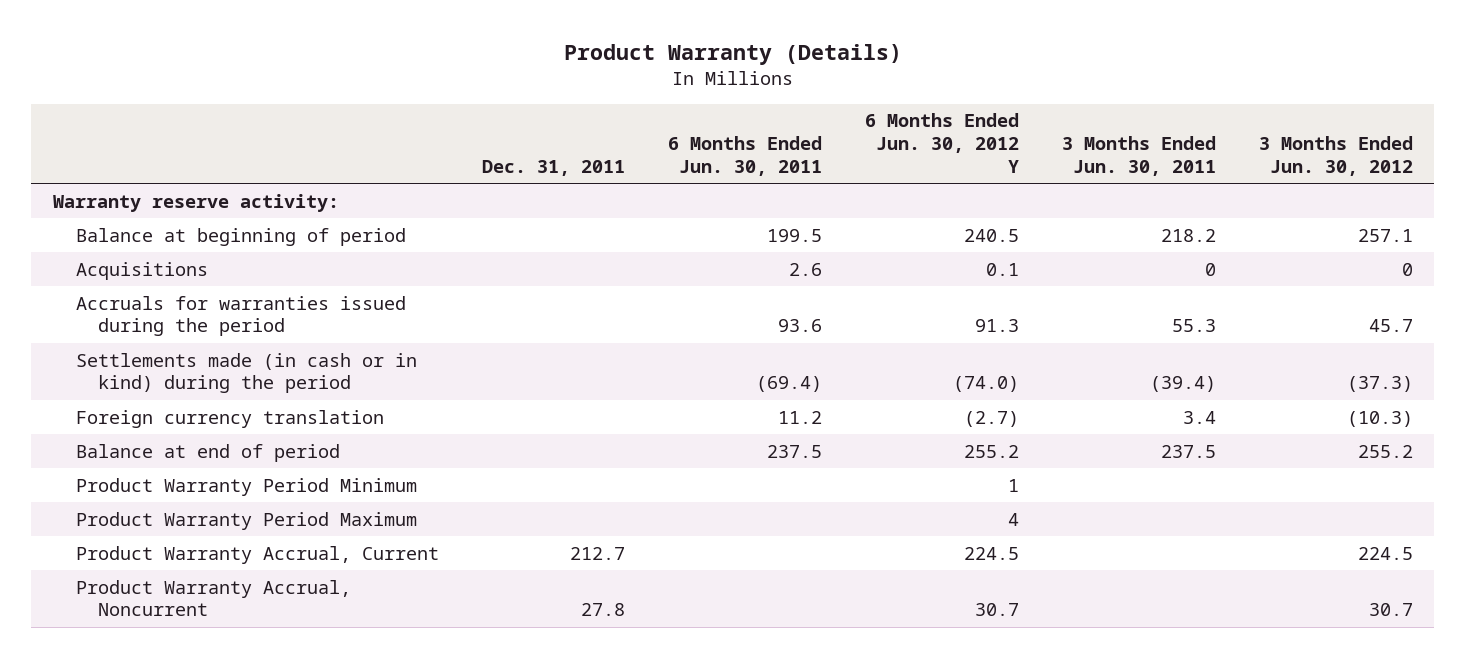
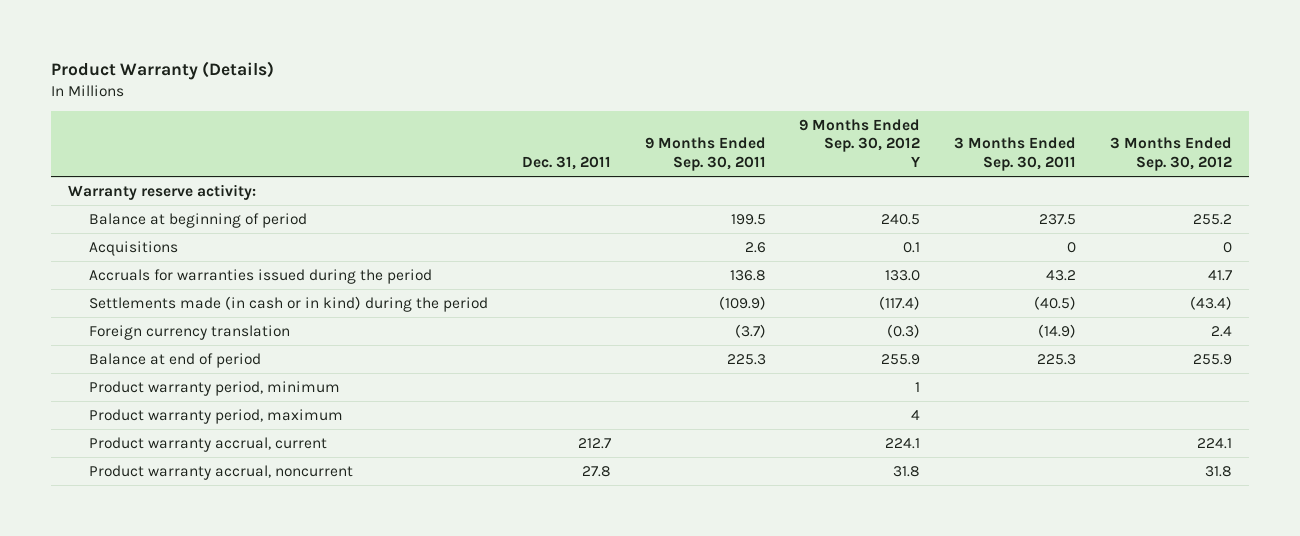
- | Dec. 31, 2011 | 6 Months Ended Jun. 30, 2011 | 6 Months Ended Jun. 30, 2012 Y | 3 Months Ended Jun. 30, 2011 | 3 Months Ended Jun. 30, 2012
+ | Dec. 31, 2011 | 9 Months Ended Sep. 30, 2011 | 9 Months Ended Sep. 30, 2012 Y | 3 Months Ended Sep. 30, 2011 | 3 Months Ended Sep. 30, 2012
- Product Warranty Period Minimum | | | 1 | |
- Product Warranty Period Maximum | | | 4 | |
- Product Warranty Accrual, Current | 212.7 | | 224.5 | | 224.5
- Product Warranty Accrual, Noncurrent | 27.8 | | 30.7 | | 30.7
+ Product warranty period, minimum | | | 1 | |
+ Product warranty period, maximum | | | 4 | |
+ Product warranty accrual, current | 212.7 | | 224.1 | | 224.1
+ Product warranty accrual, noncurrent | 27.8 | | 31.8 | | 31.8

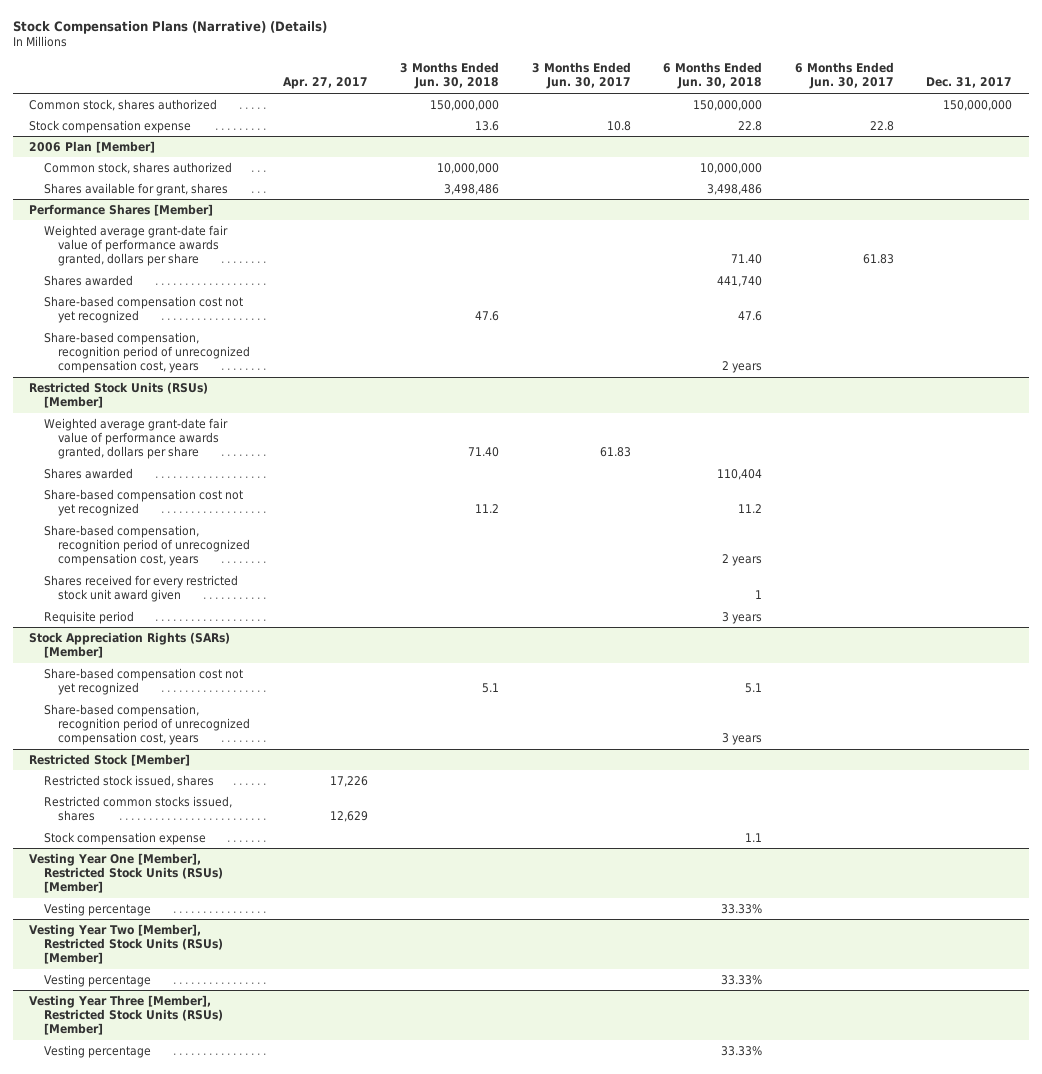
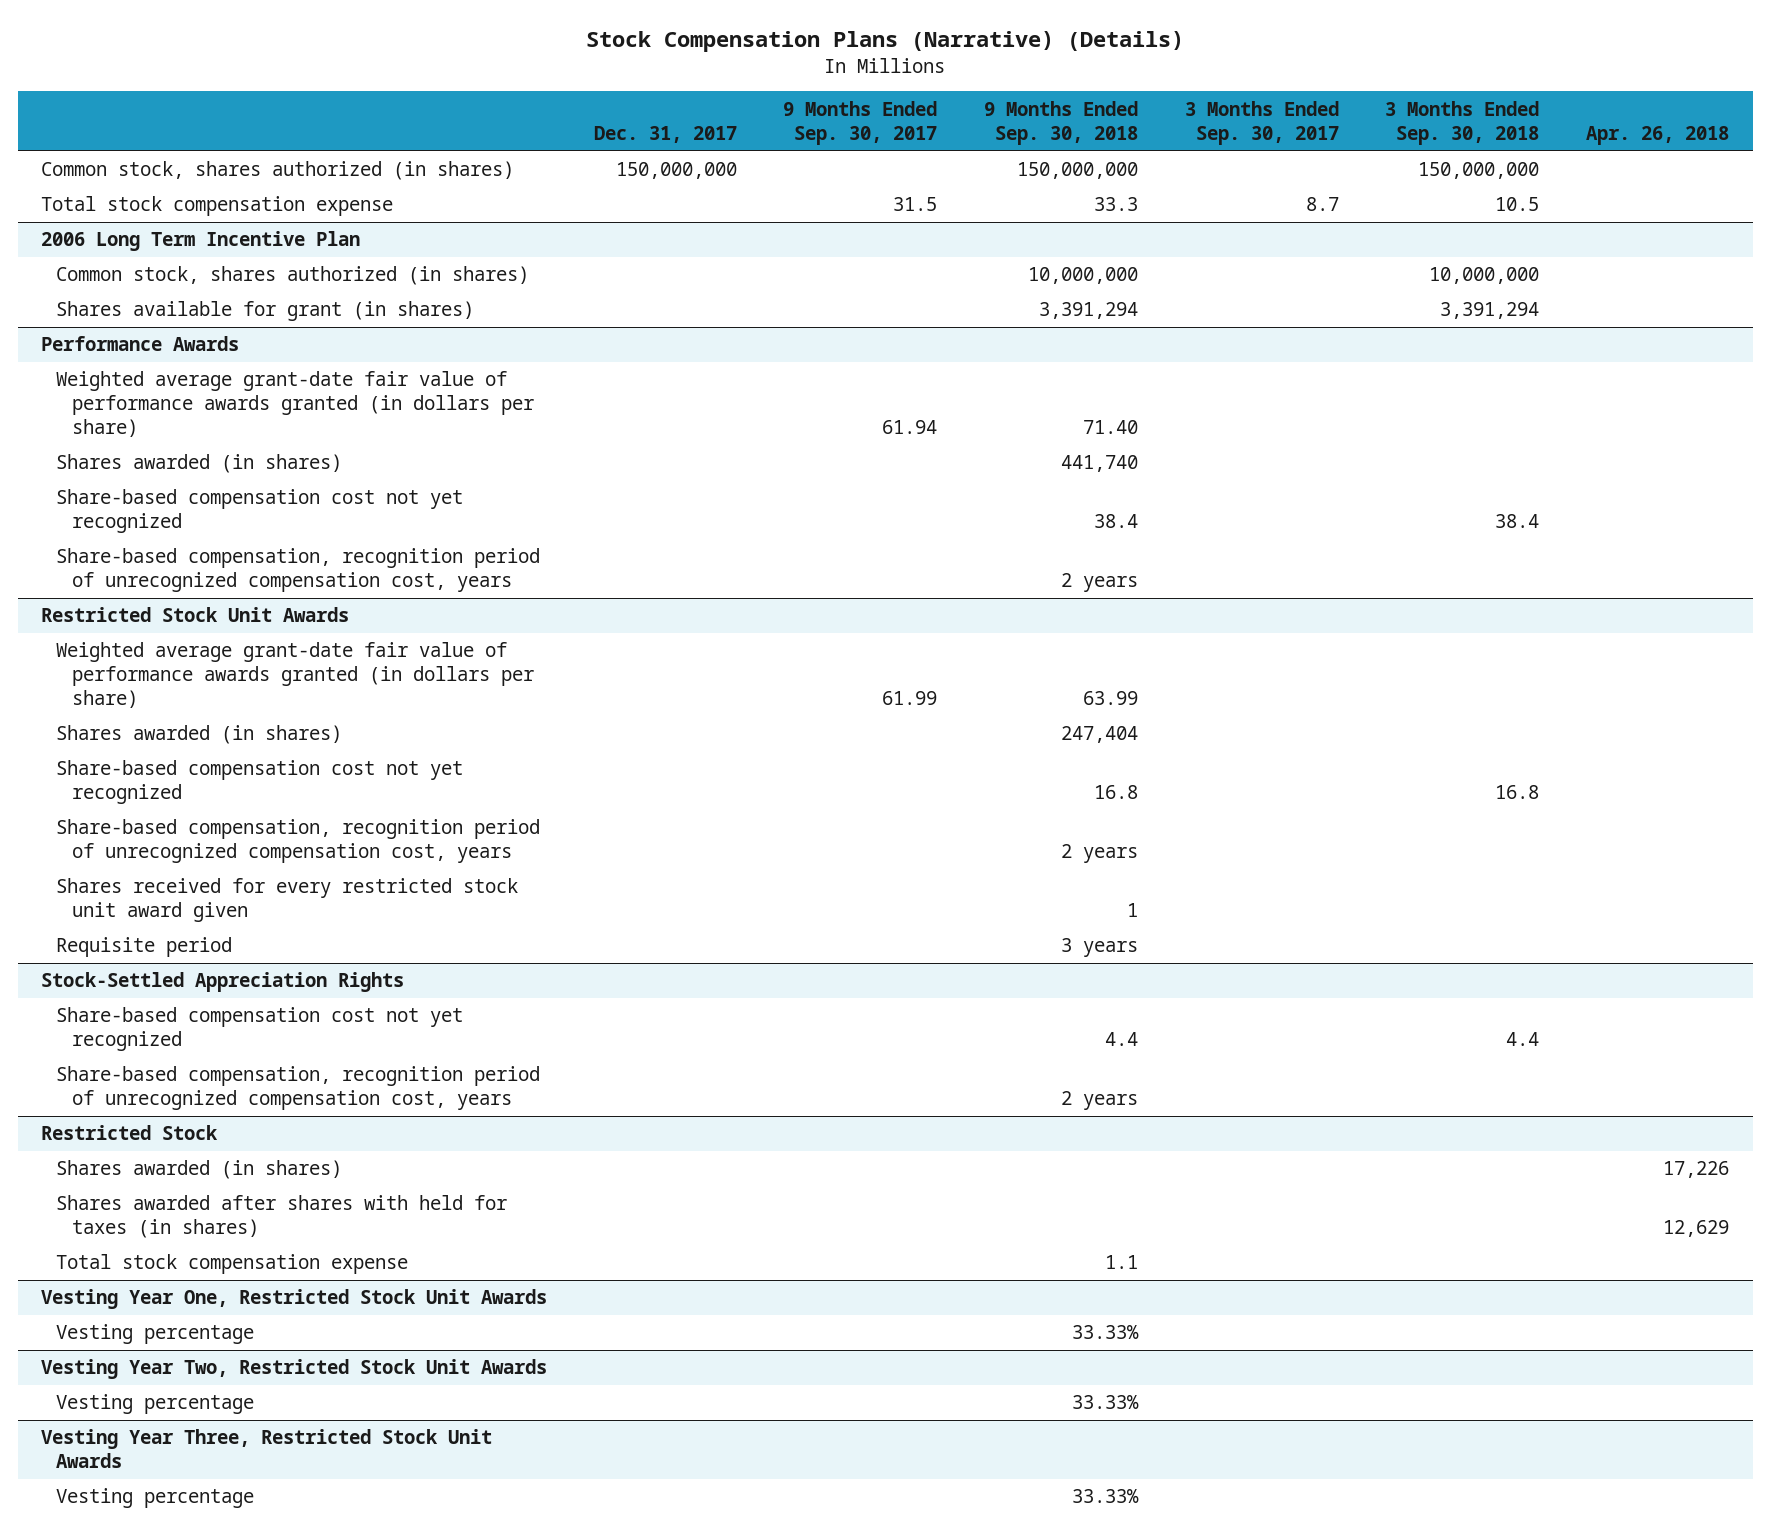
- | Apr. 27, 2017 | 3 Months Ended Jun. 30, 2018 | 3 Months Ended Jun. 30, 2017 | 6 Months Ended Jun. 30, 2018 | 6 Months Ended Jun. 30, 2017 | Dec. 31, 2017
+ | Dec. 31, 2017 | 9 Months Ended Sep. 30, 2017 | 9 Months Ended Sep. 30, 2018 | 3 Months Ended Sep. 30, 2017 | 3 Months Ended Sep. 30, 2018 | Apr. 26, 2018
- Common stock, shares authorized | | 150,000,000 | | 150,000,000 | | 150,000,000
- Stock compensation expense | | 13.6 | 10.8 | 22.8 | 22.8 |
- 2006 Plan [Member]
- Common stock, shares authorized | | 10,000,000 | | 10,000,000 | |
- Shares available for grant, shares | | 3,498,486 | | 3,498,486 | |
- Performance Shares [Member]
- Weighted average grant-date fair value of performance awards granted, dollars per share | | | | 71.40 | 61.83 |
- Shares awarded | | | | 441,740 | |
+ Common stock, shares authorized (in shares) | 150,000,000 | | 150,000,000 | | 150,000,000 |
+ Total stock compensation expense | | 31.5 | 33.3 | 8.7 | 10.5 |
+ 2006 Long Term Incentive Plan
+ Common stock, shares authorized (in shares) | | | 10,000,000 | | 10,000,000 |
+ Shares available for grant (in shares) | | | 3,391,294 | | 3,391,294 |
+ Performance Awards
+ Weighted average grant-date fair value of performance awards granted (in dollars per share) | | 61.94 | 71.40 | | |
+ Shares awarded (in shares) | | | 441,740 | | |
- Restricted Stock Units (RSUs) [Member]
- Weighted average grant-date fair value of performance awards granted, dollars per share | | 71.40 | 61.83 | | |
- Shares awarded | | | | 110,404 | |
+ Restricted Stock Unit Awards
+ Weighted average grant-date fair value of performance awards granted (in dollars per share) | | 61.99 | 63.99 | | |
+ Shares awarded (in shares) | | | 247,404 | | |
- Stock Appreciation Rights (SARs) [Member]
+ Stock-Settled Appreciation Rights
- Restricted Stock [Member]
- Restricted stock issued, shares | 17,226 | | | | |
- Restricted common stocks issued, shares | 12,629 | | | | |
- Stock compensation expense | | | | 1.1 | |
- Vesting Year One [Member], Restricted Stock Units (RSUs) [Member]
+ Restricted Stock
+ Shares awarded (in shares) | | | | | | 17,226
+ Shares awarded after shares with held for taxes (in shares) | | | | | | 12,629
+ Total stock compensation expense | | | 1.1 | | |
+ Vesting Year One, Restricted Stock Unit Awards
- Vesting Year Two [Member], Restricted Stock Units (RSUs) [Member]
+ Vesting Year Two, Restricted Stock Unit Awards
- Vesting Year Three [Member], Restricted Stock Units (RSUs) [Member]
+ Vesting Year Three, Restricted Stock Unit Awards

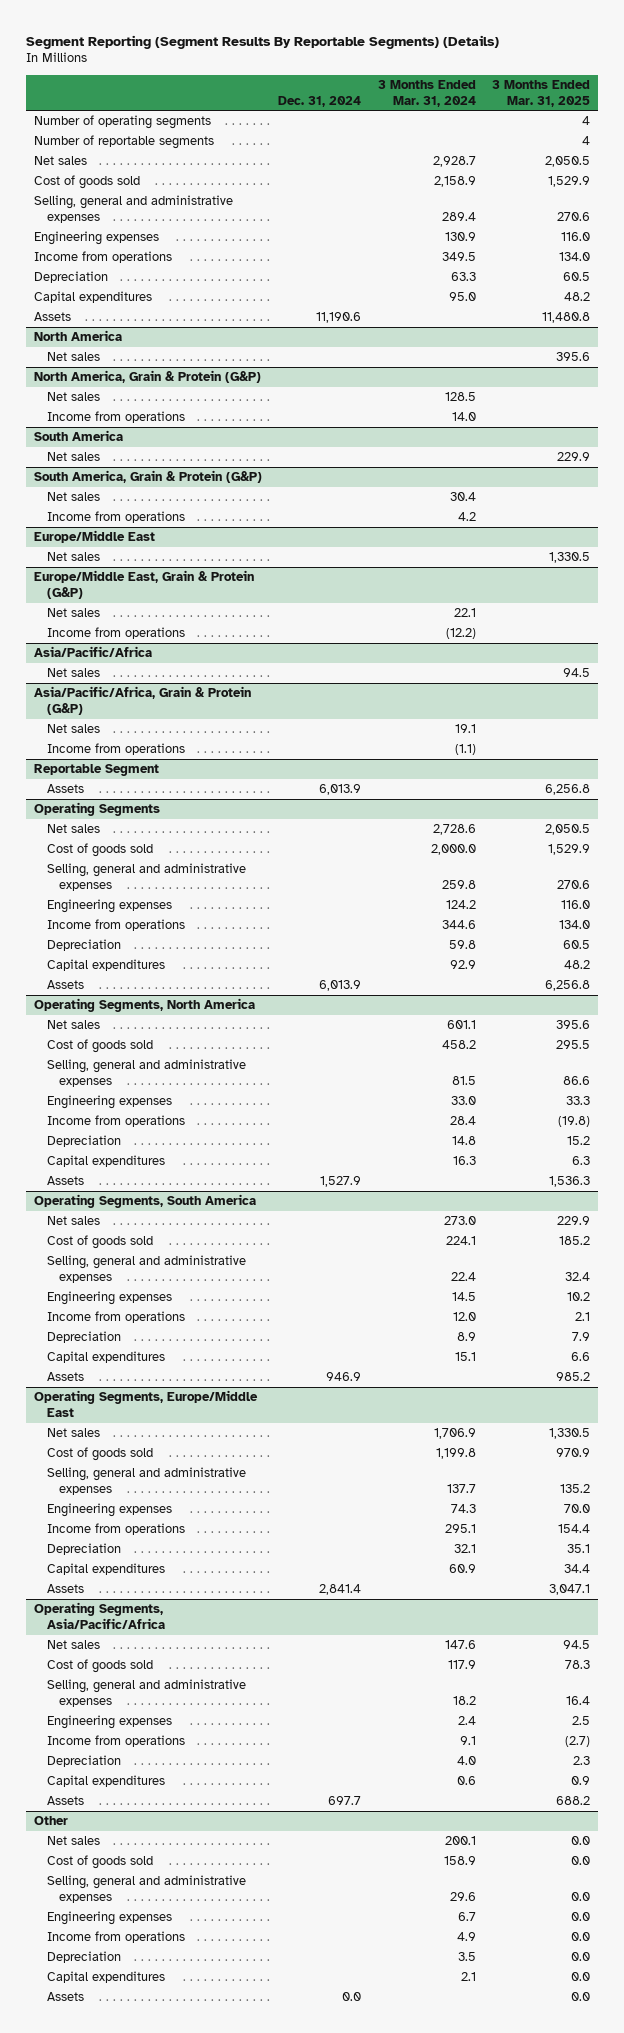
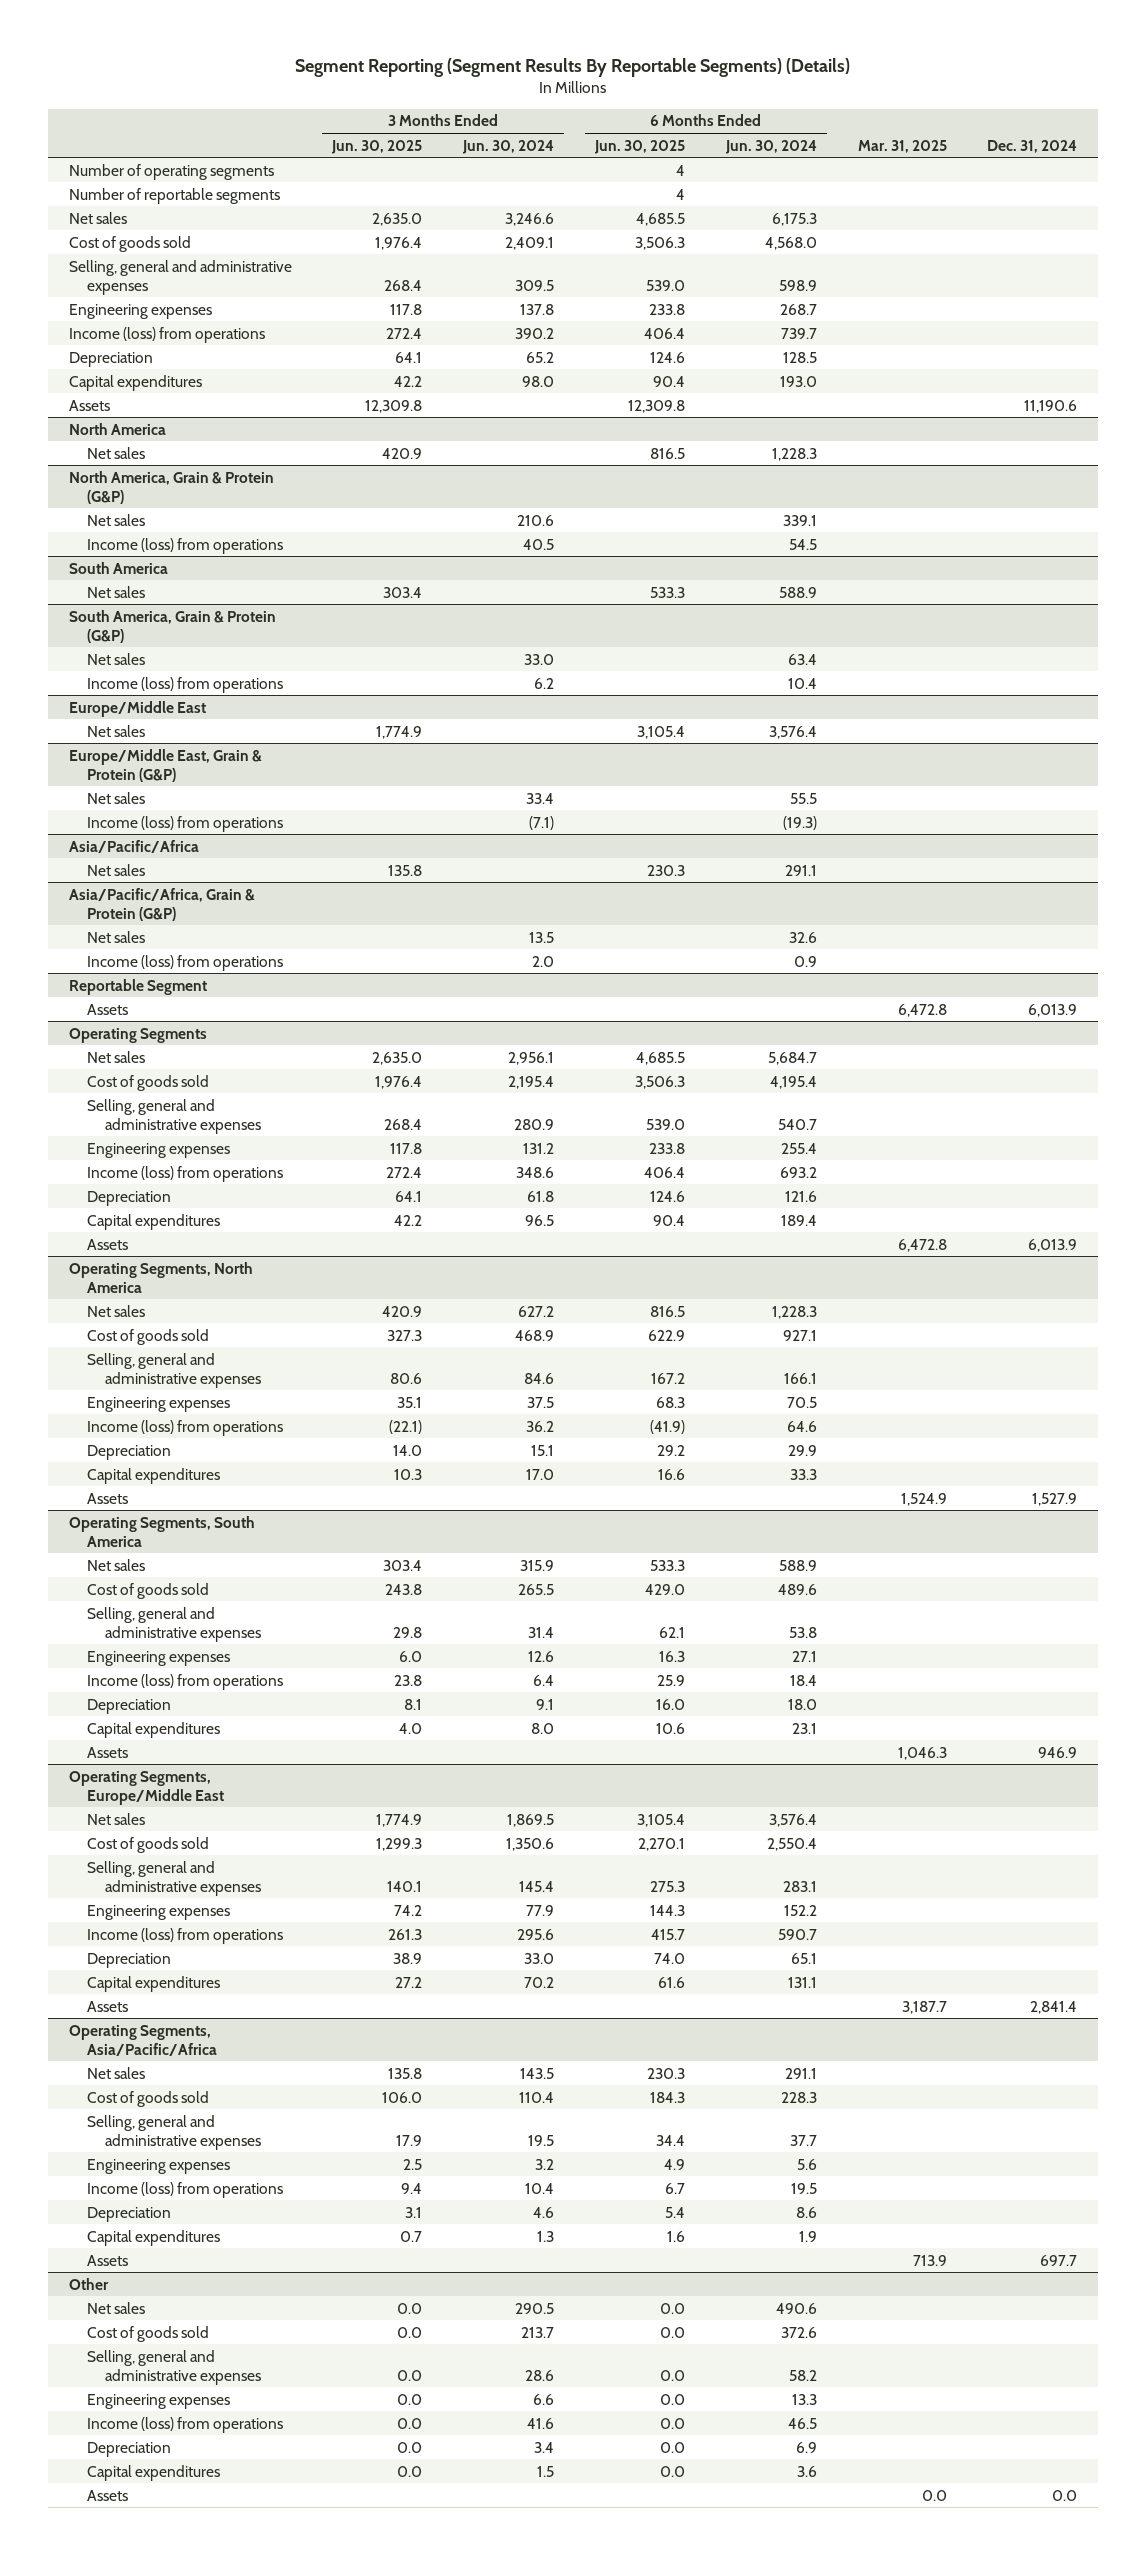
- | Dec. 31, 2024 | 3 Months Ended Mar. 31, 2024 | 3 Months Ended Mar. 31, 2025
+ | 3 Months Ended Jun. 30, 2025 | 3 Months Ended Jun. 30, 2024 | 6 Months Ended Jun. 30, 2025 | 6 Months Ended Jun. 30, 2024 | Mar. 31, 2025 | Dec. 31, 2024
- Income from operations | | 349.5 | 134.0
+ Income (loss) from operations | 272.4 | 390.2 | 406.4 | 739.7 | |
@ North America, Grain & Protein (G&P)
- Income from operations | | 14.0 |
+ Income (loss) from operations | | 40.5 | | 54.5 | |
@ South America, Grain & Protein (G&P)
- Income from operations | | 4.2 |
+ Income (loss) from operations | | 6.2 | | 10.4 | |
@ Europe/Middle East, Grain & Protein (G&P)
- Income from operations | | (12.2) |
+ Income (loss) from operations | | (7.1) | | (19.3) | |
@ Asia/Pacific/Africa, Grain & Protein (G&P)
- Income from operations | | (1.1) |
+ Income (loss) from operations | | 2.0 | | 0.9 | |
@ Operating Segments
- Income from operations | | 344.6 | 134.0
+ Income (loss) from operations | 272.4 | 348.6 | 406.4 | 693.2 | |
@ Operating Segments, North America
- Income from operations | | 28.4 | (19.8)
+ Income (loss) from operations | (22.1) | 36.2 | (41.9) | 64.6 | |
@ Operating Segments, South America
- Income from operations | | 12.0 | 2.1
+ Income (loss) from operations | 23.8 | 6.4 | 25.9 | 18.4 | |
@ Operating Segments, Europe/Middle East
- Income from operations | | 295.1 | 154.4
+ Income (loss) from operations | 261.3 | 295.6 | 415.7 | 590.7 | |
@ Operating Segments, Asia/Pacific/Africa
- Income from operations | | 9.1 | (2.7)
+ Income (loss) from operations | 9.4 | 10.4 | 6.7 | 19.5 | |
@ Other
- Income from operations | | 4.9 | 0.0
+ Income (loss) from operations | 0.0 | 41.6 | 0.0 | 46.5 | |

